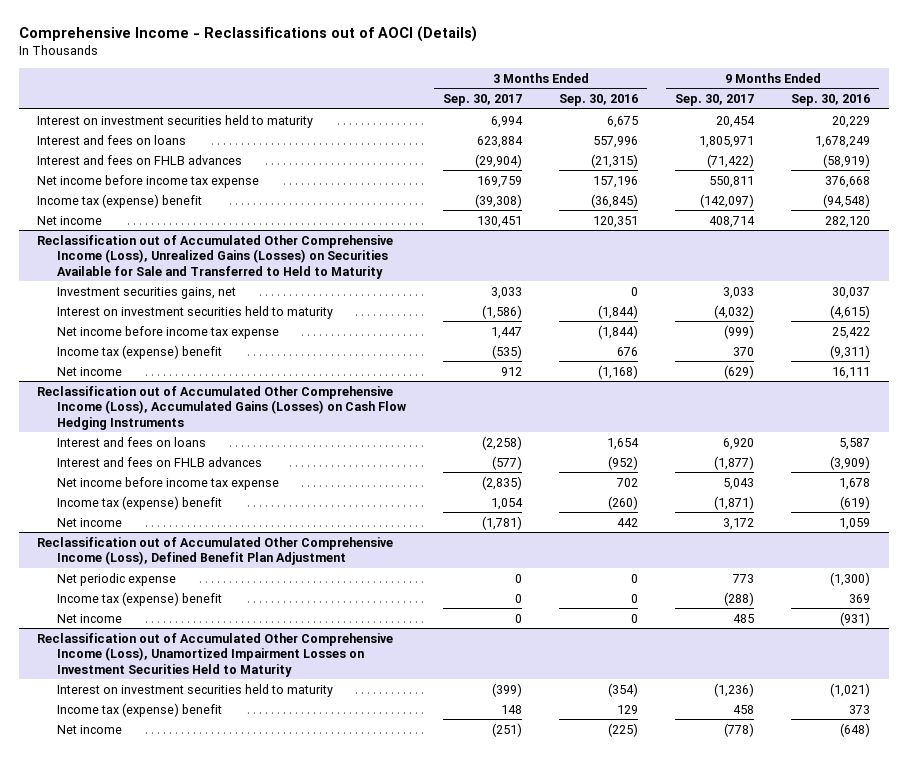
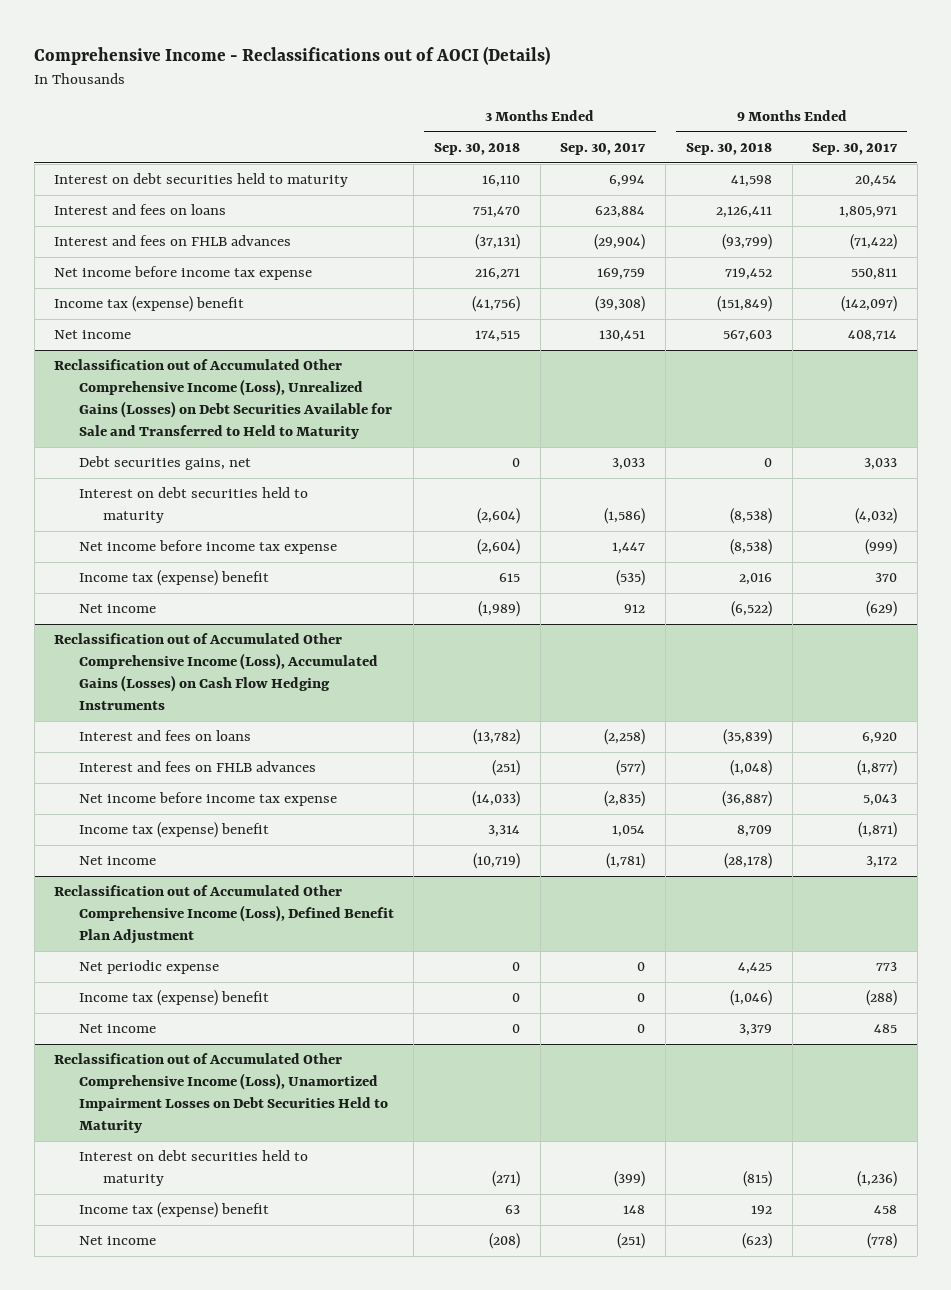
- | 3 Months Ended Sep. 30, 2017 | 3 Months Ended Sep. 30, 2016 | 9 Months Ended Sep. 30, 2017 | 9 Months Ended Sep. 30, 2016
+ | 3 Months Ended Sep. 30, 2018 | 3 Months Ended Sep. 30, 2017 | 9 Months Ended Sep. 30, 2018 | 9 Months Ended Sep. 30, 2017
- Interest on investment securities held to maturity | 6,994 | 6,675 | 20,454 | 20,229
+ Interest on debt securities held to maturity | 16,110 | 6,994 | 41,598 | 20,454
- Reclassification out of Accumulated Other Comprehensive Income (Loss), Unrealized Gains (Losses) on Securities Available for Sale and Transferred to Held to Maturity
- Investment securities gains, net | 3,033 | 0 | 3,033 | 30,037
- Interest on investment securities held to maturity | (1,586) | (1,844) | (4,032) | (4,615)
+ Reclassification out of Accumulated Other Comprehensive Income (Loss), Unrealized Gains (Losses) on Debt Securities Available for Sale and Transferred to Held to Maturity
+ Debt securities gains, net | 0 | 3,033 | 0 | 3,033
+ Interest on debt securities held to maturity | (2,604) | (1,586) | (8,538) | (4,032)
- Reclassification out of Accumulated Other Comprehensive Income (Loss), Unamortized Impairment Losses on Investment Securities Held to Maturity
- Interest on investment securities held to maturity | (399) | (354) | (1,236) | (1,021)
+ Reclassification out of Accumulated Other Comprehensive Income (Loss), Unamortized Impairment Losses on Debt Securities Held to Maturity
+ Interest on debt securities held to maturity | (271) | (399) | (815) | (1,236)

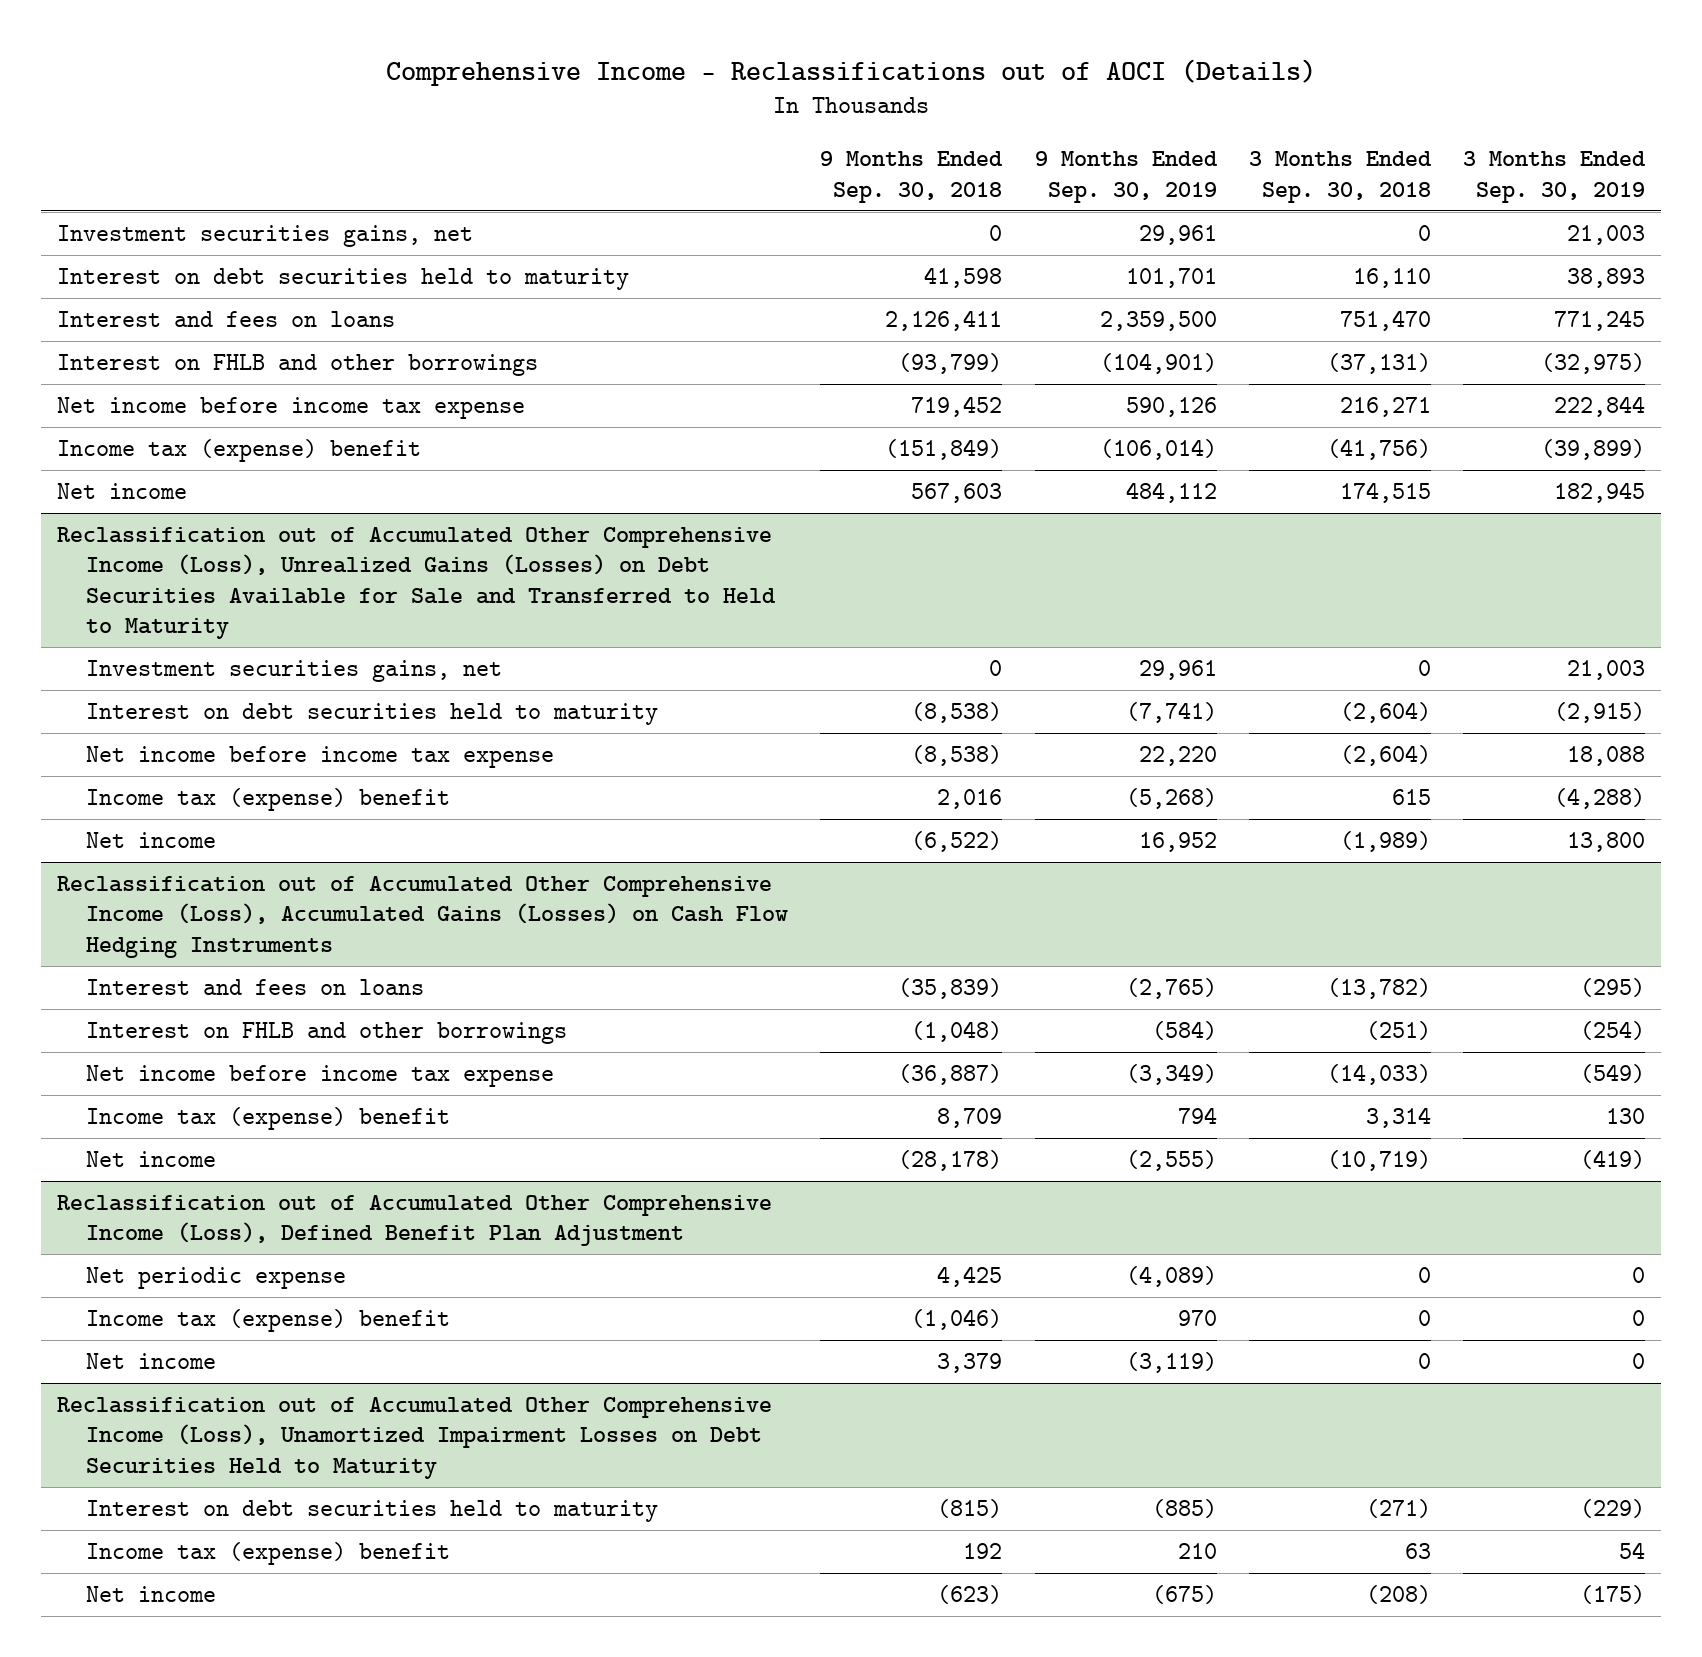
- | 3 Months Ended Sep. 30, 2018 | 3 Months Ended Sep. 30, 2017 | 9 Months Ended Sep. 30, 2018 | 9 Months Ended Sep. 30, 2017
+ | 9 Months Ended Sep. 30, 2018 | 9 Months Ended Sep. 30, 2019 | 3 Months Ended Sep. 30, 2018 | 3 Months Ended Sep. 30, 2019
+ Investment securities gains, net | 0 | 29,961 | 0 | 21,003
- Interest and fees on FHLB advances | (37,131) | (29,904) | (93,799) | (71,422)
+ Interest on FHLB and other borrowings | (93,799) | (104,901) | (37,131) | (32,975)
@ Reclassification out of Accumulated Other Comprehensive Income (Loss), Unrealized Gains (Losses) on Debt Securities Available for Sale and Transferred to Held to Maturity
- Debt securities gains, net | 0 | 3,033 | 0 | 3,033
+ Investment securities gains, net | 0 | 29,961 | 0 | 21,003
@ Reclassification out of Accumulated Other Comprehensive Income (Loss), Accumulated Gains (Losses) on Cash Flow Hedging Instruments
- Interest and fees on FHLB advances | (251) | (577) | (1,048) | (1,877)
+ Interest on FHLB and other borrowings | (1,048) | (584) | (251) | (254)

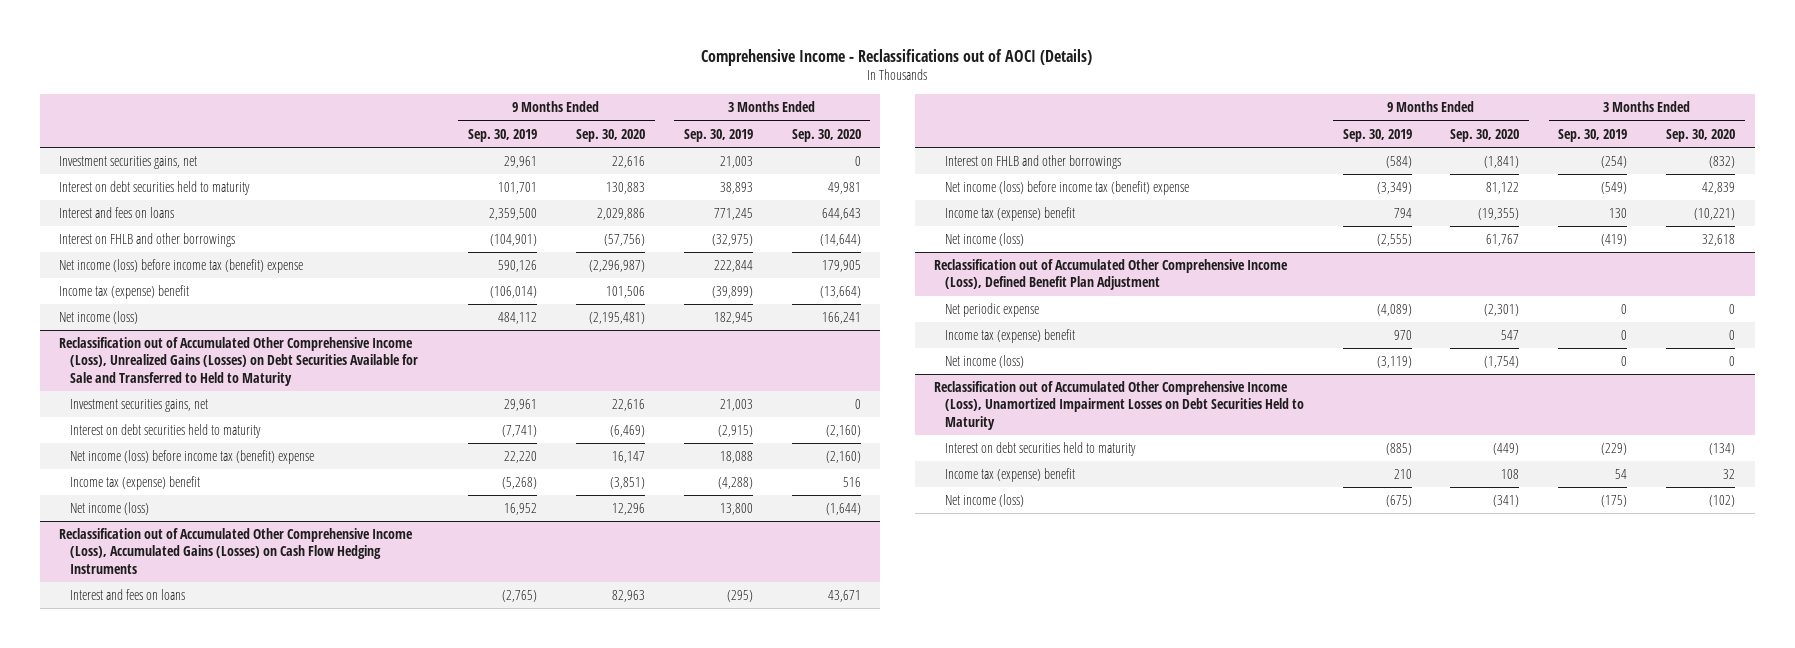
- | 9 Months Ended Sep. 30, 2018 | 9 Months Ended Sep. 30, 2019 | 3 Months Ended Sep. 30, 2018 | 3 Months Ended Sep. 30, 2019
+ | 9 Months Ended Sep. 30, 2019 | 9 Months Ended Sep. 30, 2020 | 3 Months Ended Sep. 30, 2019 | 3 Months Ended Sep. 30, 2020
- Net income before income tax expense | 719,452 | 590,126 | 216,271 | 222,844
+ Net income (loss) before income tax (benefit) expense | 590,126 | (2,296,987) | 222,844 | 179,905
- Net income | 567,603 | 484,112 | 174,515 | 182,945
+ Net income (loss) | 484,112 | (2,195,481) | 182,945 | 166,241
@ Reclassification out of Accumulated Other Comprehensive Income (Loss), Unrealized Gains (Losses) on Debt Securities Available for Sale and Transferred to Held to Maturity
- Net income before income tax expense | (8,538) | 22,220 | (2,604) | 18,088
+ Net income (loss) before income tax (benefit) expense | 22,220 | 16,147 | 18,088 | (2,160)
- Net income | (6,522) | 16,952 | (1,989) | 13,800
+ Net income (loss) | 16,952 | 12,296 | 13,800 | (1,644)
@ Reclassification out of Accumulated Other Comprehensive Income (Loss), Accumulated Gains (Losses) on Cash Flow Hedging Instruments
- Net income before income tax expense | (36,887) | (3,349) | (14,033) | (549)
+ Net income (loss) before income tax (benefit) expense | (3,349) | 81,122 | (549) | 42,839
- Net income | (28,178) | (2,555) | (10,719) | (419)
+ Net income (loss) | (2,555) | 61,767 | (419) | 32,618
@ Reclassification out of Accumulated Other Comprehensive Income (Loss), Defined Benefit Plan Adjustment
- Net income | 3,379 | (3,119) | 0 | 0
+ Net income (loss) | (3,119) | (1,754) | 0 | 0
@ Reclassification out of Accumulated Other Comprehensive Income (Loss), Unamortized Impairment Losses on Debt Securities Held to Maturity
- Net income | (623) | (675) | (208) | (175)
+ Net income (loss) | (675) | (341) | (175) | (102)

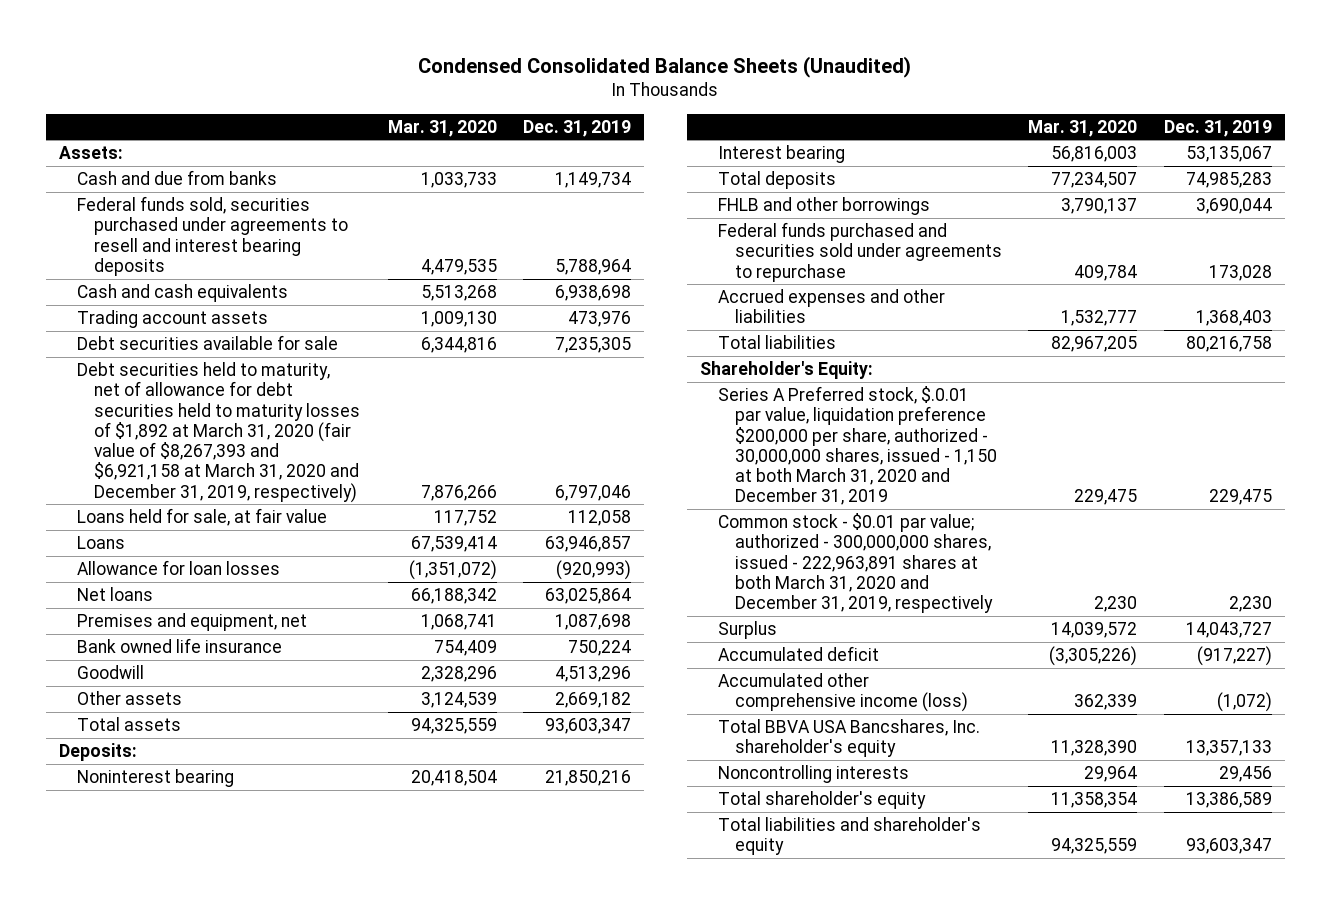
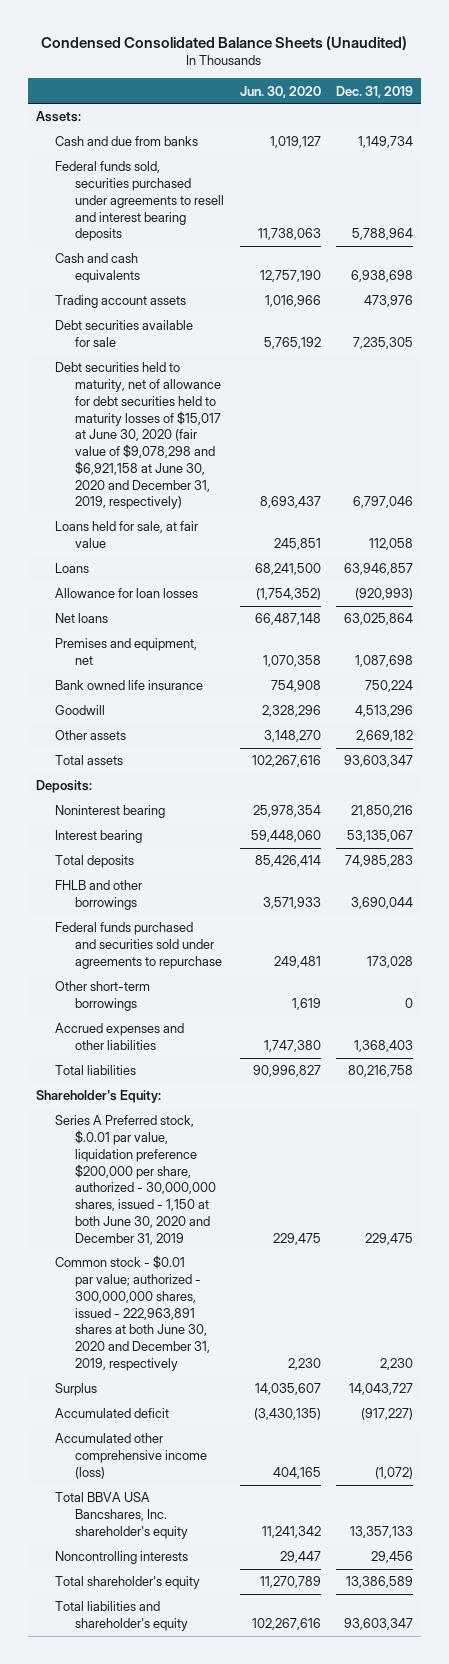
- | Mar. 31, 2020 | Dec. 31, 2019
+ | Jun. 30, 2020 | Dec. 31, 2019
- Debt securities held to maturity, net of allowance for debt securities held to maturity losses of $1,892 at March 31, 2020 (fair value of $8,267,393 and $6,921,158 at March 31, 2020 and December 31, 2019, respectively) | 7,876,266 | 6,797,046
+ Debt securities held to maturity, net of allowance for debt securities held to maturity losses of $15,017 at June 30, 2020 (fair value of $9,078,298 and $6,921,158 at June 30, 2020 and December 31, 2019, respectively) | 8,693,437 | 6,797,046
+ Other short-term borrowings | 1,619 | 0
- Series A Preferred stock, $.0.01 par value, liquidation preference $200,000 per share, authorized - 30,000,000 shares, issued - 1,150 at both March 31, 2020 and December 31, 2019 | 229,475 | 229,475
- Common stock - $0.01 par value; authorized - 300,000,000 shares, issued - 222,963,891 shares at both March 31, 2020 and December 31, 2019, respectively | 2,230 | 2,230
+ Series A Preferred stock, $.0.01 par value, liquidation preference $200,000 per share, authorized - 30,000,000 shares, issued - 1,150 at both June 30, 2020 and December 31, 2019 | 229,475 | 229,475
+ Common stock - $0.01 par value; authorized - 300,000,000 shares, issued - 222,963,891 shares at both June 30, 2020 and December 31, 2019, respectively | 2,230 | 2,230

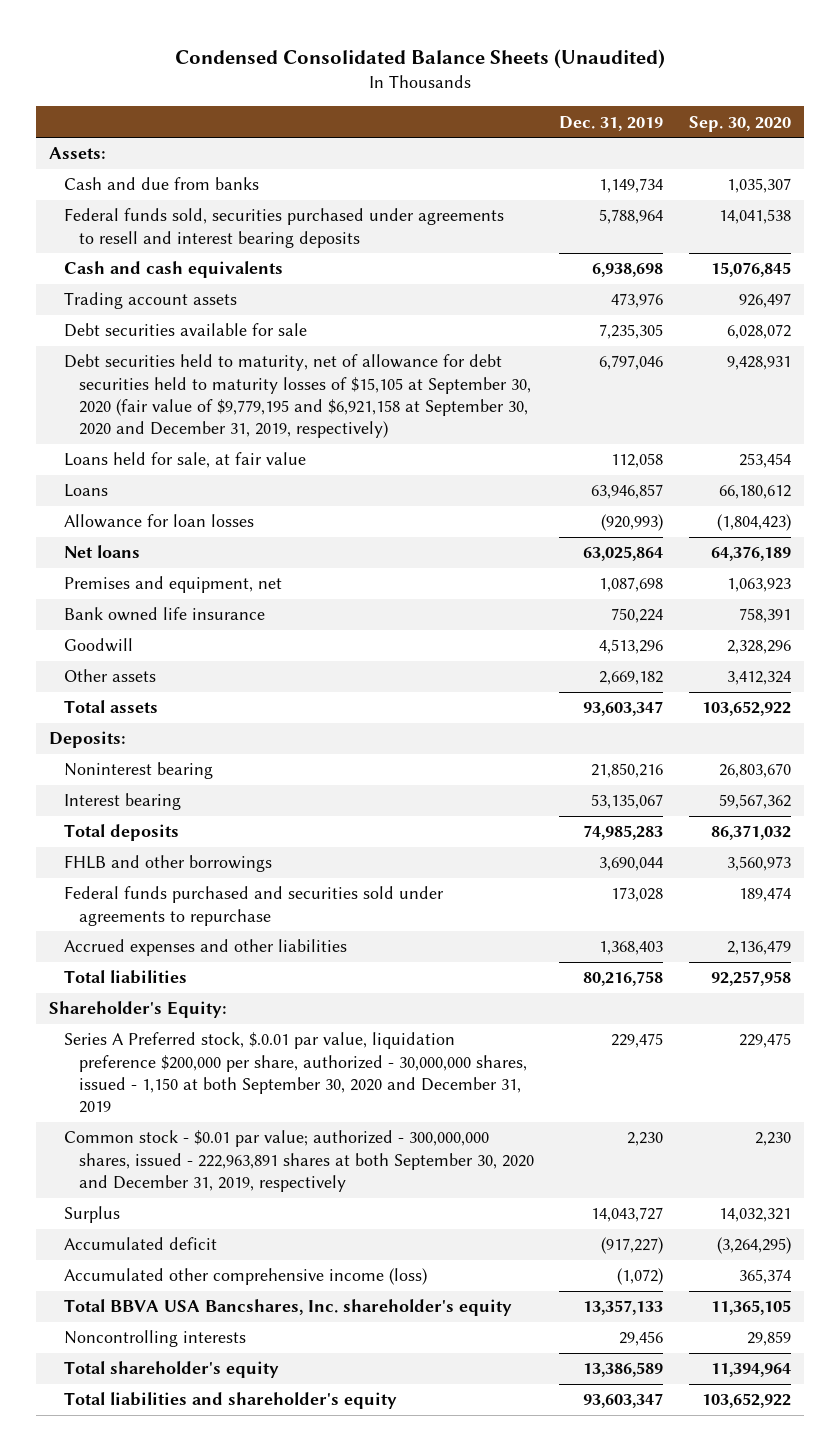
- | Jun. 30, 2020 | Dec. 31, 2019
+ | Dec. 31, 2019 | Sep. 30, 2020
- Debt securities held to maturity, net of allowance for debt securities held to maturity losses of $15,017 at June 30, 2020 (fair value of $9,078,298 and $6,921,158 at June 30, 2020 and December 31, 2019, respectively) | 8,693,437 | 6,797,046
+ Debt securities held to maturity, net of allowance for debt securities held to maturity losses of $15,105 at September 30, 2020 (fair value of $9,779,195 and $6,921,158 at September 30, 2020 and December 31, 2019, respectively) | 6,797,046 | 9,428,931
- Other short-term borrowings | 1,619 | 0
- Series A Preferred stock, $.0.01 par value, liquidation preference $200,000 per share, authorized - 30,000,000 shares, issued - 1,150 at both June 30, 2020 and December 31, 2019 | 229,475 | 229,475
- Common stock - $0.01 par value; authorized - 300,000,000 shares, issued - 222,963,891 shares at both June 30, 2020 and December 31, 2019, respectively | 2,230 | 2,230
+ Series A Preferred stock, $.0.01 par value, liquidation preference $200,000 per share, authorized - 30,000,000 shares, issued - 1,150 at both September 30, 2020 and December 31, 2019 | 229,475 | 229,475
+ Common stock - $0.01 par value; authorized - 300,000,000 shares, issued - 222,963,891 shares at both September 30, 2020 and December 31, 2019, respectively | 2,230 | 2,230

